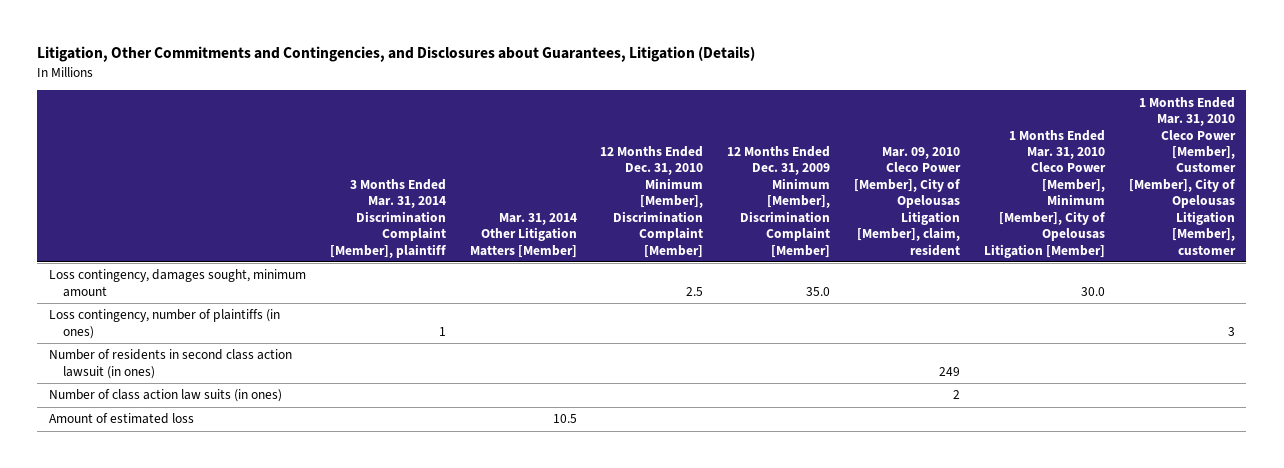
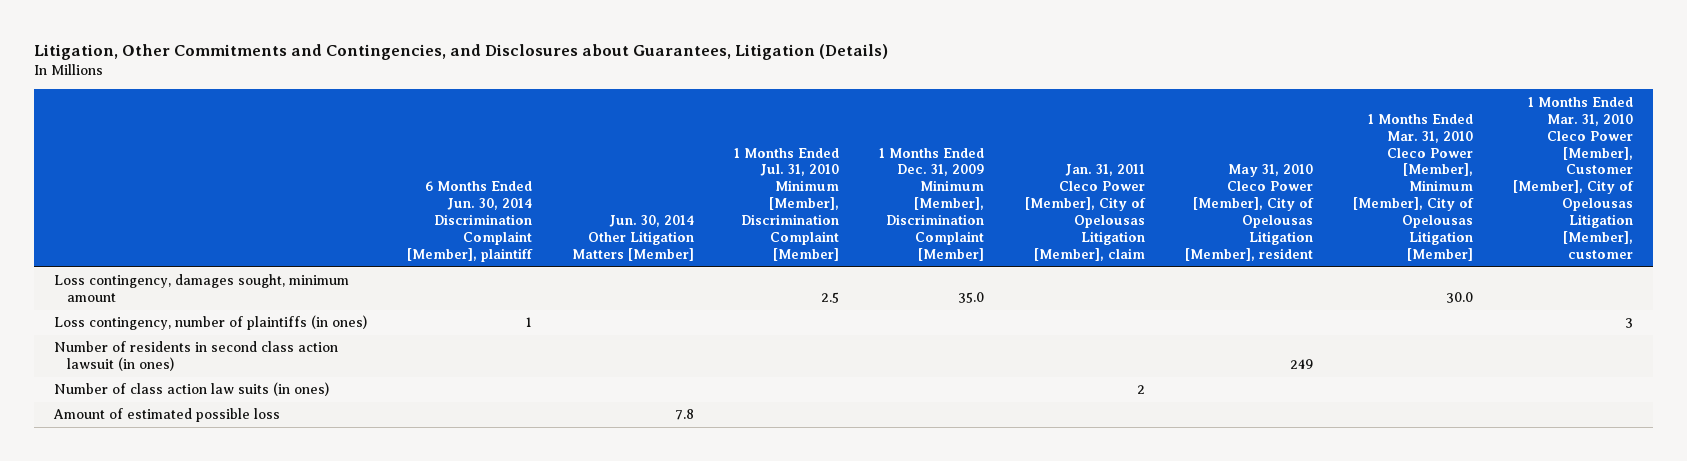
- | 3 Months Ended Mar. 31, 2014 Discrimination Complaint [Member], plaintiff | Mar. 31, 2014 Other Litigation Matters [Member] | 12 Months Ended Dec. 31, 2010 Minimum [Member], Discrimination Complaint [Member] | 12 Months Ended Dec. 31, 2009 Minimum [Member], Discrimination Complaint [Member] | Mar. 09, 2010 Cleco Power [Member], City of Opelousas Litigation [Member], claim, resident | 1 Months Ended Mar. 31, 2010 Cleco Power [Member], Minimum [Member], City of Opelousas Litigation [Member] | 1 Months Ended Mar. 31, 2010 Cleco Power [Member], Customer [Member], City of Opelousas Litigation [Member], customer
+ | 6 Months Ended Jun. 30, 2014 Discrimination Complaint [Member], plaintiff | Jun. 30, 2014 Other Litigation Matters [Member] | 1 Months Ended Jul. 31, 2010 Minimum [Member], Discrimination Complaint [Member] | 1 Months Ended Dec. 31, 2009 Minimum [Member], Discrimination Complaint [Member] | Jan. 31, 2011 Cleco Power [Member], City of Opelousas Litigation [Member], claim | May 31, 2010 Cleco Power [Member], City of Opelousas Litigation [Member], resident | 1 Months Ended Mar. 31, 2010 Cleco Power [Member], Minimum [Member], City of Opelousas Litigation [Member] | 1 Months Ended Mar. 31, 2010 Cleco Power [Member], Customer [Member], City of Opelousas Litigation [Member], customer
- Amount of estimated loss | | 10.5 | | | | |
+ Amount of estimated possible loss | | 7.8 | | | | | |

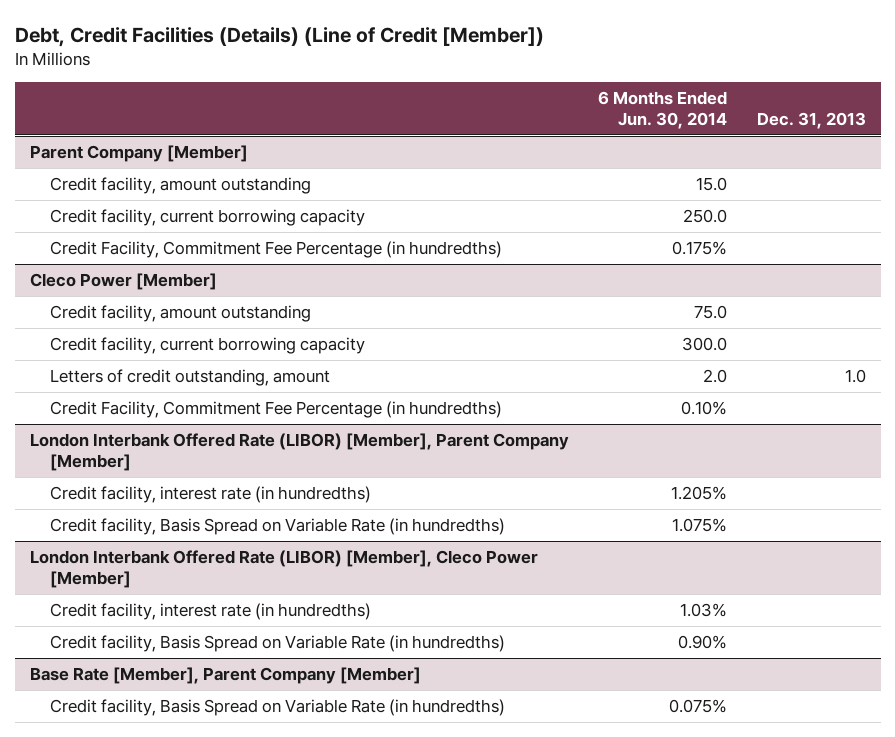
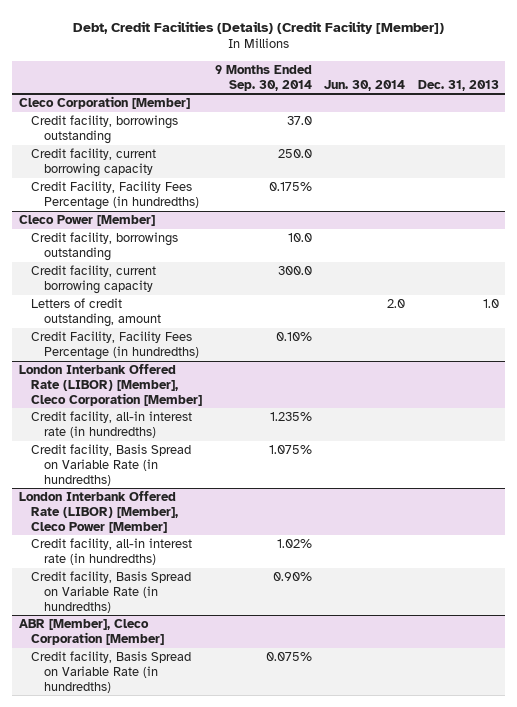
- Debt, Credit Facilities (Details) (Line of Credit [Member])
+ Debt, Credit Facilities (Details) (Credit Facility [Member])
- | 6 Months Ended Jun. 30, 2014 | Dec. 31, 2013
+ | 9 Months Ended Sep. 30, 2014 | Jun. 30, 2014 | Dec. 31, 2013
- Parent Company [Member]
- Credit facility, amount outstanding | 15.0 |
- Credit facility, current borrowing capacity | 250.0 |
- Credit Facility, Commitment Fee Percentage (in hundredths) | 0.175% |
+ Cleco Corporation [Member]
+ Credit facility, borrowings outstanding | 37.0 | |
+ Credit facility, current borrowing capacity | 250.0 | |
+ Credit Facility, Facility Fees Percentage (in hundredths) | 0.175% | |
@ Cleco Power [Member]
- Credit facility, amount outstanding | 75.0 |
+ Credit facility, borrowings outstanding | 10.0 | |
- Credit Facility, Commitment Fee Percentage (in hundredths) | 0.10% |
- London Interbank Offered Rate (LIBOR) [Member], Parent Company [Member]
- Credit facility, interest rate (in hundredths) | 1.205% |
@ Cleco Power [Member]
+ Credit Facility, Facility Fees Percentage (in hundredths) | 0.10% | |
+ London Interbank Offered Rate (LIBOR) [Member], Cleco Corporation [Member]
+ Credit facility, all-in interest rate (in hundredths) | 1.235% | |
@ London Interbank Offered Rate (LIBOR) [Member], Cleco Power [Member]
- Credit facility, interest rate (in hundredths) | 1.03% |
+ Credit facility, all-in interest rate (in hundredths) | 1.02% | |
- Base Rate [Member], Parent Company [Member]
- Credit facility, Basis Spread on Variable Rate (in hundredths) | 0.075% |
+ ABR [Member], Cleco Corporation [Member]
+ Credit facility, Basis Spread on Variable Rate (in hundredths) | 0.075% | |

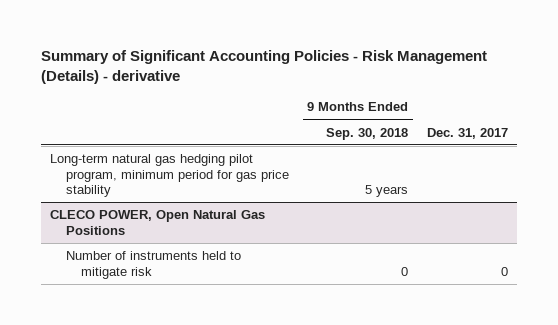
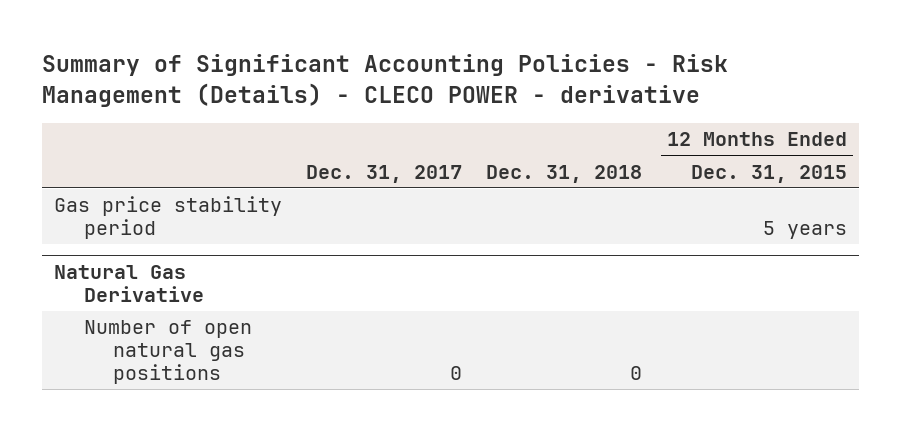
- Summary of Significant Accounting Policies - Risk Management (Details) - derivative
+ Summary of Significant Accounting Policies - Risk Management (Details) - CLECO POWER - derivative
- | 9 Months Ended Sep. 30, 2018 | Dec. 31, 2017
+ | Dec. 31, 2017 | Dec. 31, 2018 | 12 Months Ended Dec. 31, 2015
- Long-term natural gas hedging pilot program, minimum period for gas price stability | 5 years |
- CLECO POWER, Open Natural Gas Positions
- Number of instruments held to mitigate risk | 0 | 0
+ Gas price stability period | | | 5 years
+ Natural Gas Derivative
+ Number of open natural gas positions | 0 | 0 |

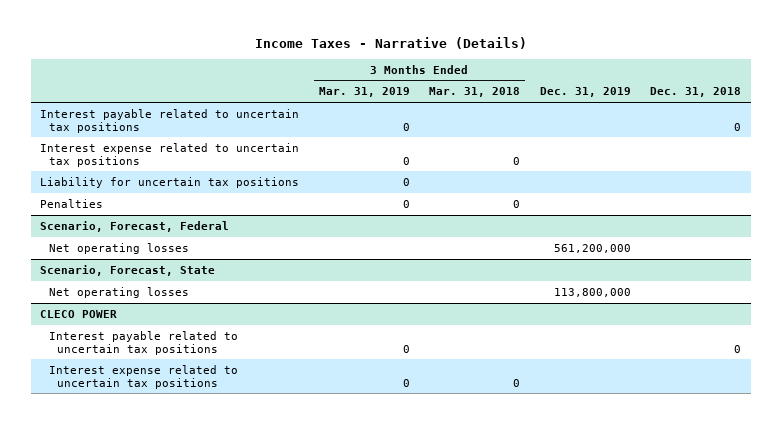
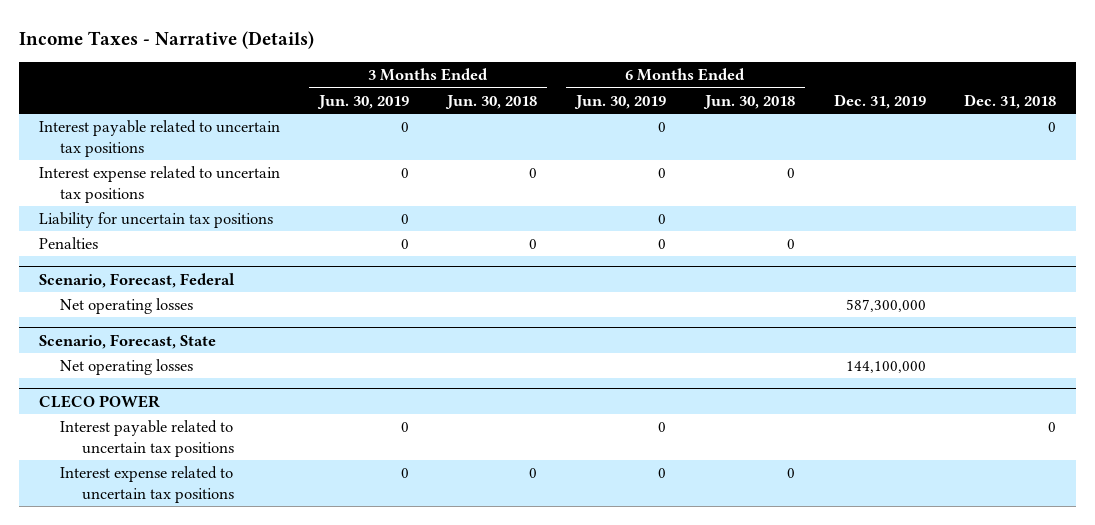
- | 3 Months Ended Mar. 31, 2019 | 3 Months Ended Mar. 31, 2018 | Dec. 31, 2019 | Dec. 31, 2018
+ | 3 Months Ended Jun. 30, 2019 | 3 Months Ended Jun. 30, 2018 | 6 Months Ended Jun. 30, 2019 | 6 Months Ended Jun. 30, 2018 | Dec. 31, 2019 | Dec. 31, 2018
@ Scenario, Forecast, Federal
- Net operating losses | | | 561,200,000 |
+ Net operating losses | | | | | 587,300,000 |
@ Scenario, Forecast, State
- Net operating losses | | | 113,800,000 |
+ Net operating losses | | | | | 144,100,000 |

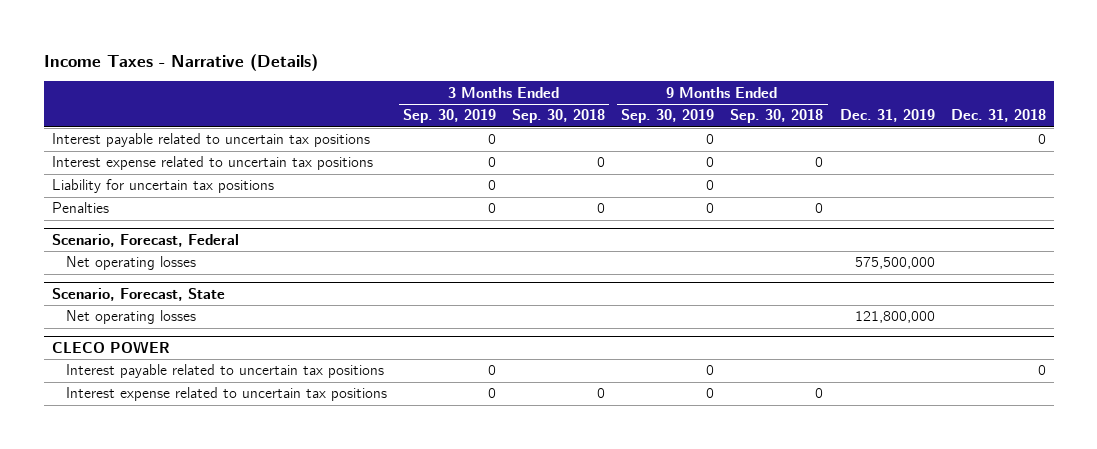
- | 3 Months Ended Jun. 30, 2019 | 3 Months Ended Jun. 30, 2018 | 6 Months Ended Jun. 30, 2019 | 6 Months Ended Jun. 30, 2018 | Dec. 31, 2019 | Dec. 31, 2018
+ | 3 Months Ended Sep. 30, 2019 | 3 Months Ended Sep. 30, 2018 | 9 Months Ended Sep. 30, 2019 | 9 Months Ended Sep. 30, 2018 | Dec. 31, 2019 | Dec. 31, 2018
@ Scenario, Forecast, Federal
- Net operating losses | | | | | 587,300,000 |
+ Net operating losses | | | | | 575,500,000 |
@ Scenario, Forecast, State
- Net operating losses | | | | | 144,100,000 |
+ Net operating losses | | | | | 121,800,000 |

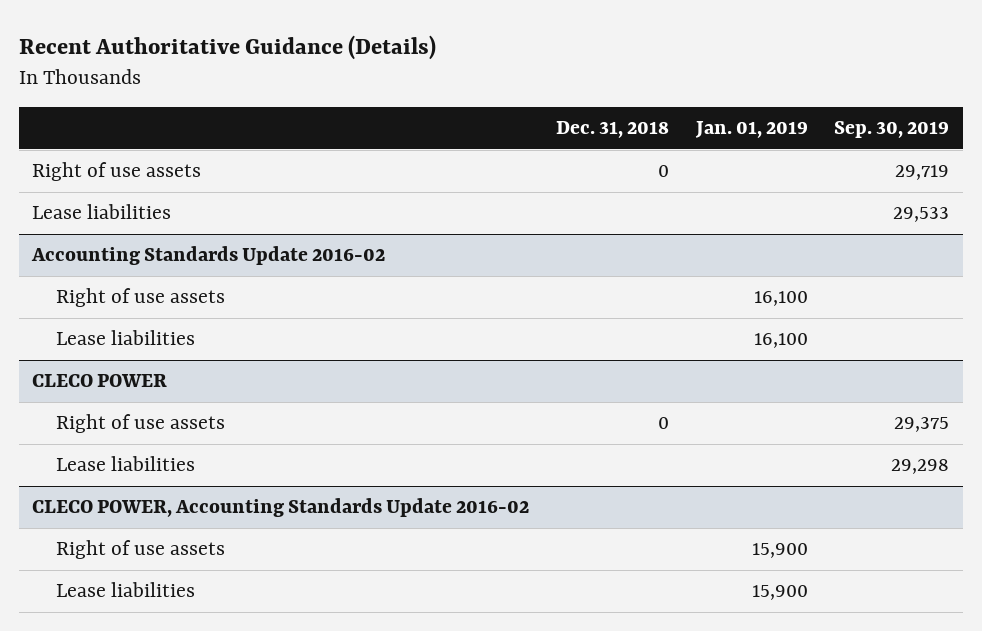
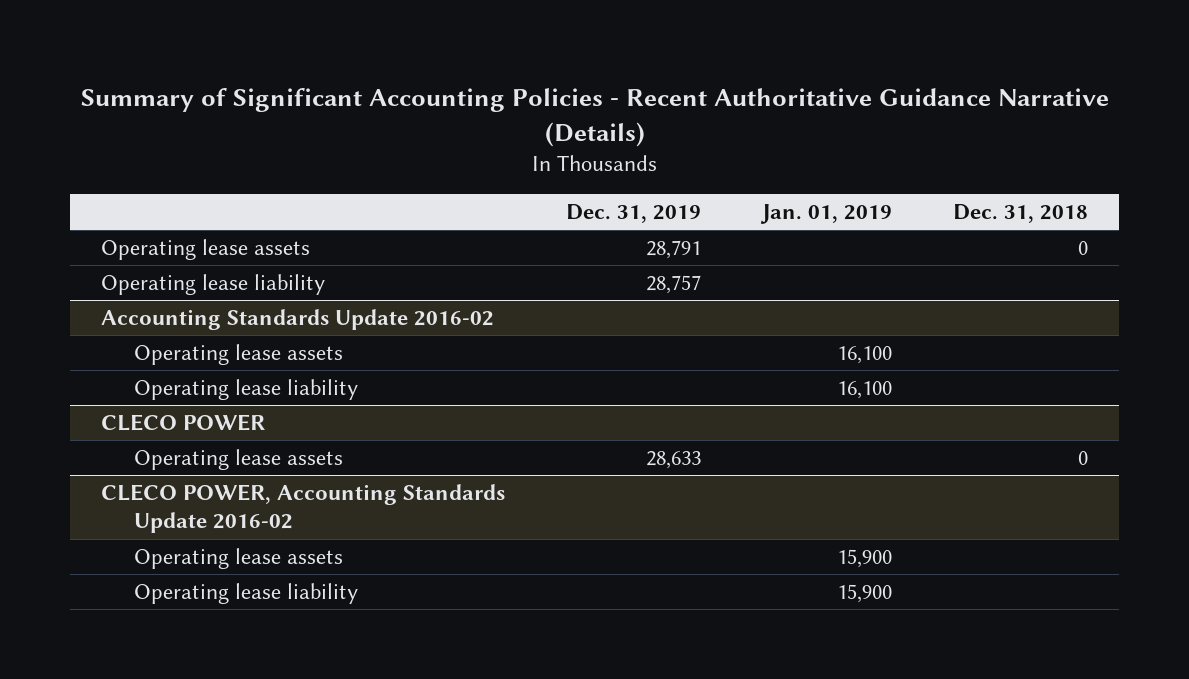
- Recent Authoritative Guidance (Details)
+ Summary of Significant Accounting Policies - Recent Authoritative Guidance Narrative (Details)
- | Dec. 31, 2018 | Jan. 01, 2019 | Sep. 30, 2019
+ | Dec. 31, 2019 | Jan. 01, 2019 | Dec. 31, 2018
- Right of use assets | 0 | | 29,719
- Lease liabilities | | | 29,533
+ Operating lease assets | 28,791 | | 0
+ Operating lease liability | 28,757 | |
@ Accounting Standards Update 2016-02
- Right of use assets | | 16,100 |
- Lease liabilities | | 16,100 |
+ Operating lease assets | | 16,100 |
+ Operating lease liability | | 16,100 |
@ CLECO POWER
- Right of use assets | 0 | | 29,375
- Lease liabilities | | | 29,298
+ Operating lease assets | 28,633 | | 0
@ CLECO POWER, Accounting Standards Update 2016-02
- Right of use assets | | 15,900 |
- Lease liabilities | | 15,900 |
+ Operating lease assets | | 15,900 |
+ Operating lease liability | | 15,900 |

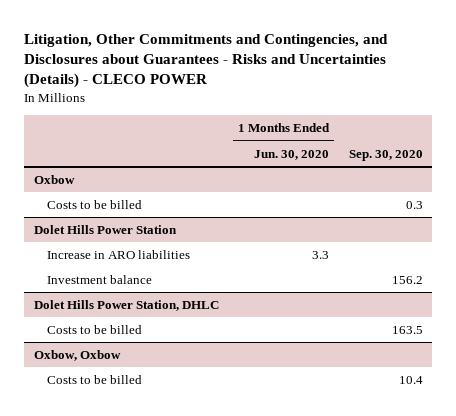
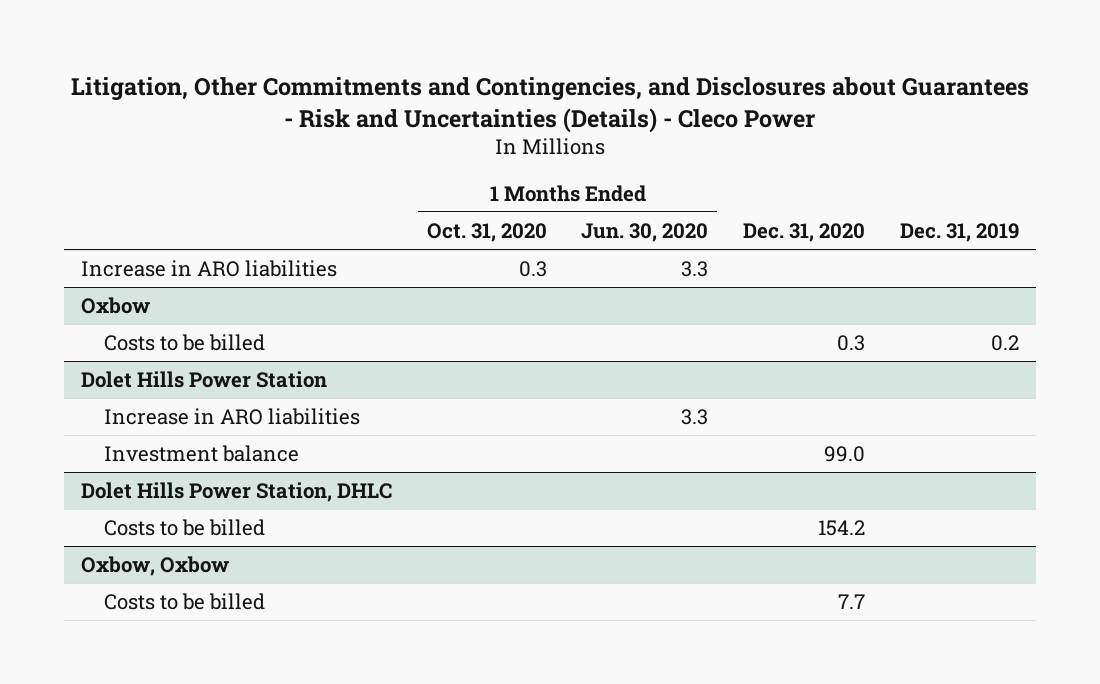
- Litigation, Other Commitments and Contingencies, and Disclosures about Guarantees - Risks and Uncertainties (Details) - CLECO POWER
+ Litigation, Other Commitments and Contingencies, and Disclosures about Guarantees - Risk and Uncertainties (Details) - Cleco Power
- | 1 Months Ended Jun. 30, 2020 | Sep. 30, 2020
+ | 1 Months Ended Oct. 31, 2020 | 1 Months Ended Jun. 30, 2020 | Dec. 31, 2020 | Dec. 31, 2019
+ Increase in ARO liabilities | 0.3 | 3.3 | |

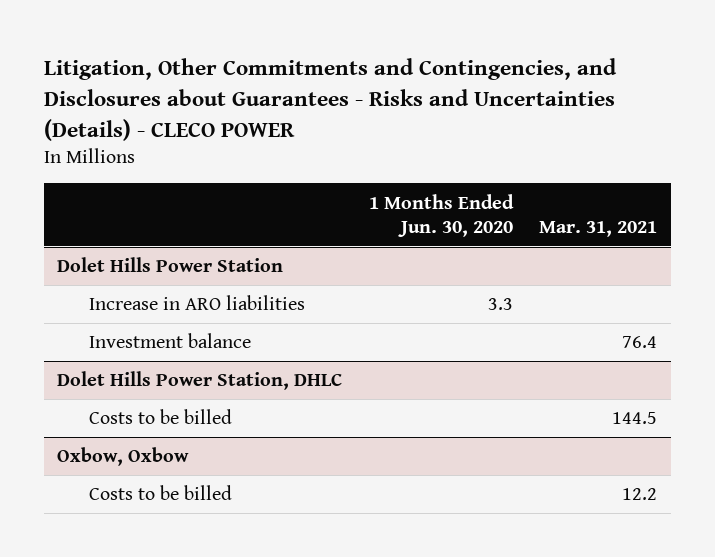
- Litigation, Other Commitments and Contingencies, and Disclosures about Guarantees - Risk and Uncertainties (Details) - Cleco Power
+ Litigation, Other Commitments and Contingencies, and Disclosures about Guarantees - Risks and Uncertainties (Details) - CLECO POWER
- | 1 Months Ended Oct. 31, 2020 | 1 Months Ended Jun. 30, 2020 | Dec. 31, 2020 | Dec. 31, 2019
+ | 1 Months Ended Jun. 30, 2020 | Mar. 31, 2021
- Increase in ARO liabilities | 0.3 | 3.3 | |
- Oxbow
- Costs to be billed | | | 0.3 | 0.2

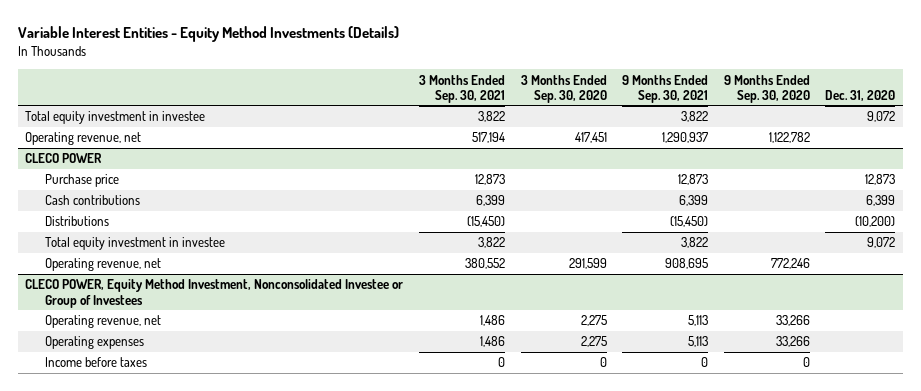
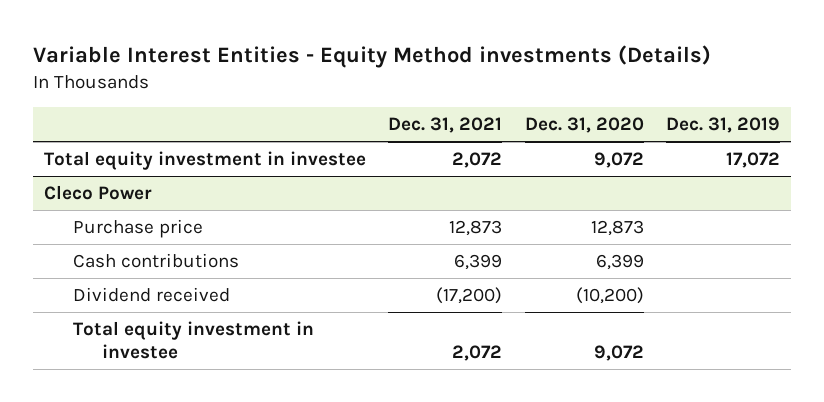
- Variable Interest Entities - Equity Method Investments (Details)
+ Variable Interest Entities - Equity Method investments (Details)
- | 3 Months Ended Sep. 30, 2021 | 3 Months Ended Sep. 30, 2020 | 9 Months Ended Sep. 30, 2021 | 9 Months Ended Sep. 30, 2020 | Dec. 31, 2020
+ | Dec. 31, 2021 | Dec. 31, 2020 | Dec. 31, 2019
- Operating revenue, net | 517,194 | 417,451 | 1,290,937 | 1,122,782 |
- CLECO POWER
+ Cleco Power
- Distributions | (15,450) | | (15,450) | | (10,200)
+ Dividend received | (17,200) | (10,200) |
- Operating revenue, net | 380,552 | 291,599 | 908,695 | 772,246 |
- CLECO POWER, Equity Method Investment, Nonconsolidated Investee or Group of Investees
- Operating revenue, net | 1,486 | 2,275 | 5,113 | 33,266 |
- Operating expenses | 1,486 | 2,275 | 5,113 | 33,266 |
- Income before taxes | 0 | 0 | 0 | 0 |

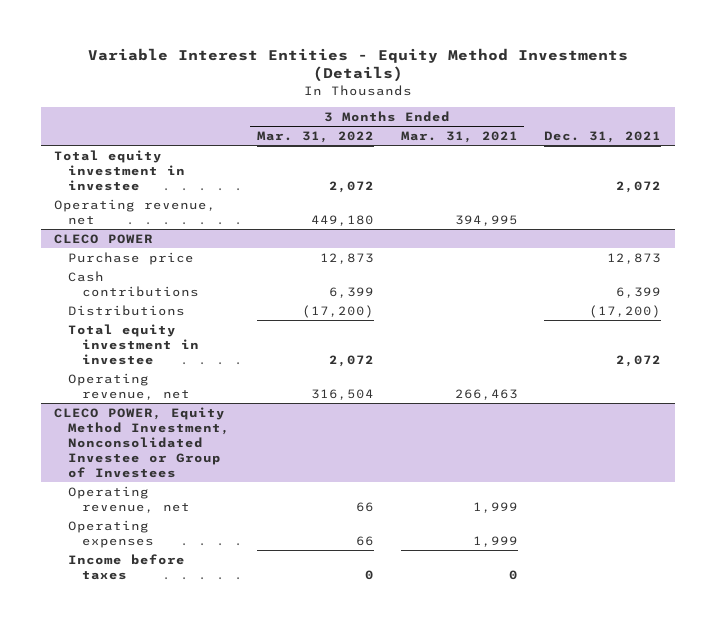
- Variable Interest Entities - Equity Method investments (Details)
+ Variable Interest Entities - Equity Method Investments (Details)
- | Dec. 31, 2021 | Dec. 31, 2020 | Dec. 31, 2019
+ | 3 Months Ended Mar. 31, 2022 | 3 Months Ended Mar. 31, 2021 | Dec. 31, 2021
- Cleco Power
+ Operating revenue, net | 449,180 | 394,995 |
+ CLECO POWER
- Dividend received | (17,200) | (10,200) |
+ Distributions | (17,200) | | (17,200)
+ Operating revenue, net | 316,504 | 266,463 |
+ CLECO POWER, Equity Method Investment, Nonconsolidated Investee or Group of Investees
+ Operating revenue, net | 66 | 1,999 |
+ Operating expenses | 66 | 1,999 |
+ Income before taxes | 0 | 0 |

